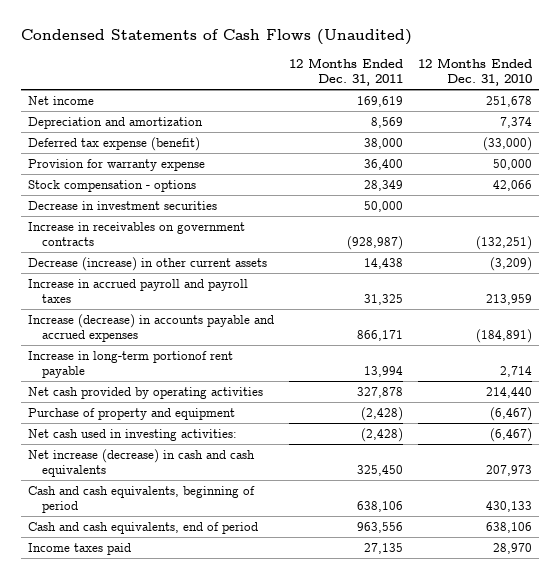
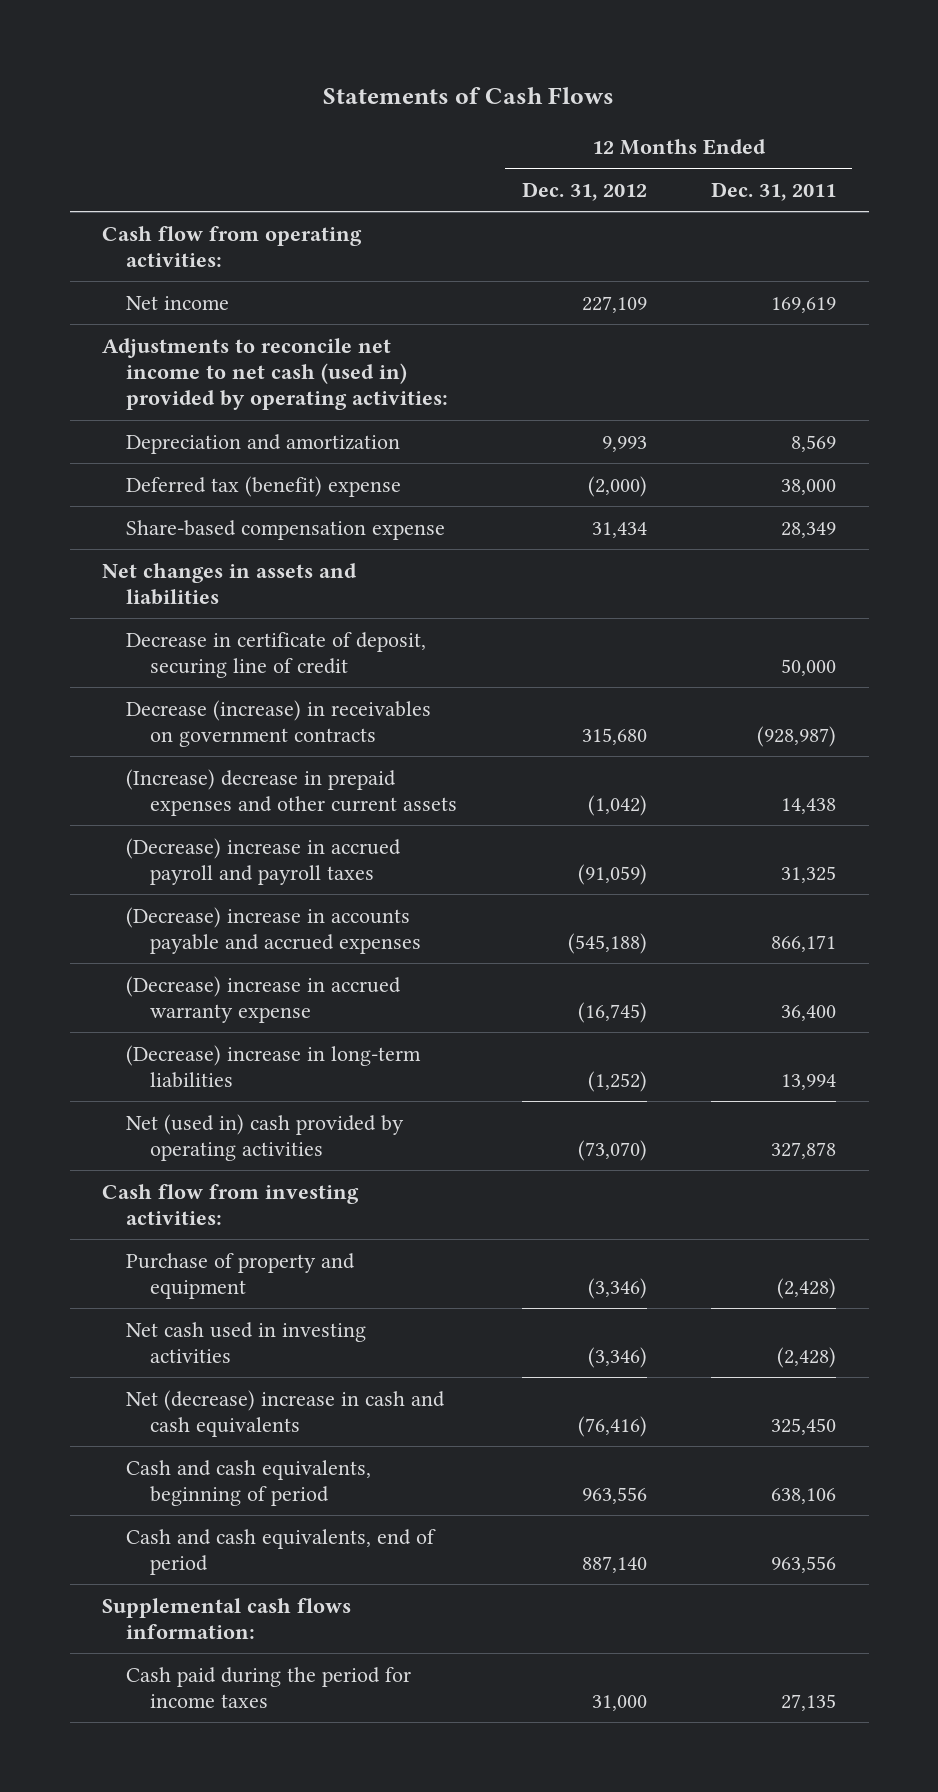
- Condensed Statements of Cash Flows (Unaudited)
+ Statements of Cash Flows
- | 12 Months Ended Dec. 31, 2011 | 12 Months Ended Dec. 31, 2010
+ | 12 Months Ended Dec. 31, 2012 | 12 Months Ended Dec. 31, 2011
+ Cash flow from operating activities:
+ Adjustments to reconcile net income to net cash (used in) provided by operating activities:
- Deferred tax expense (benefit) | 38,000 | (33,000)
- Provision for warranty expense | 36,400 | 50,000
- Stock compensation - options | 28,349 | 42,066
- Decrease in investment securities | 50,000 |
- Increase in receivables on government contracts | (928,987) | (132,251)
- Decrease (increase) in other current assets | 14,438 | (3,209)
- Increase in accrued payroll and payroll taxes | 31,325 | 213,959
- Increase (decrease) in accounts payable and accrued expenses | 866,171 | (184,891)
- Increase in long-term portionof rent payable | 13,994 | 2,714
- Net cash provided by operating activities | 327,878 | 214,440
+ Deferred tax (benefit) expense | (2,000) | 38,000
+ Share-based compensation expense | 31,434 | 28,349
+ Net changes in assets and liabilities
+ Decrease in certificate of deposit, securing line of credit | | 50,000
+ Decrease (increase) in receivables on government contracts | 315,680 | (928,987)
+ (Increase) decrease in prepaid expenses and other current assets | (1,042) | 14,438
+ (Decrease) increase in accrued payroll and payroll taxes | (91,059) | 31,325
+ (Decrease) increase in accounts payable and accrued expenses | (545,188) | 866,171
+ (Decrease) increase in accrued warranty expense | (16,745) | 36,400
+ (Decrease) increase in long-term liabilities | (1,252) | 13,994
+ Net (used in) cash provided by operating activities | (73,070) | 327,878
+ Cash flow from investing activities:
- Net cash used in investing activities: | (2,428) | (6,467)
- Net increase (decrease) in cash and cash equivalents | 325,450 | 207,973
+ Net cash used in investing activities | (3,346) | (2,428)
+ Net (decrease) increase in cash and cash equivalents | (76,416) | 325,450
- Income taxes paid | 27,135 | 28,970
+ Supplemental cash flows information:
+ Cash paid during the period for income taxes | 31,000 | 27,135

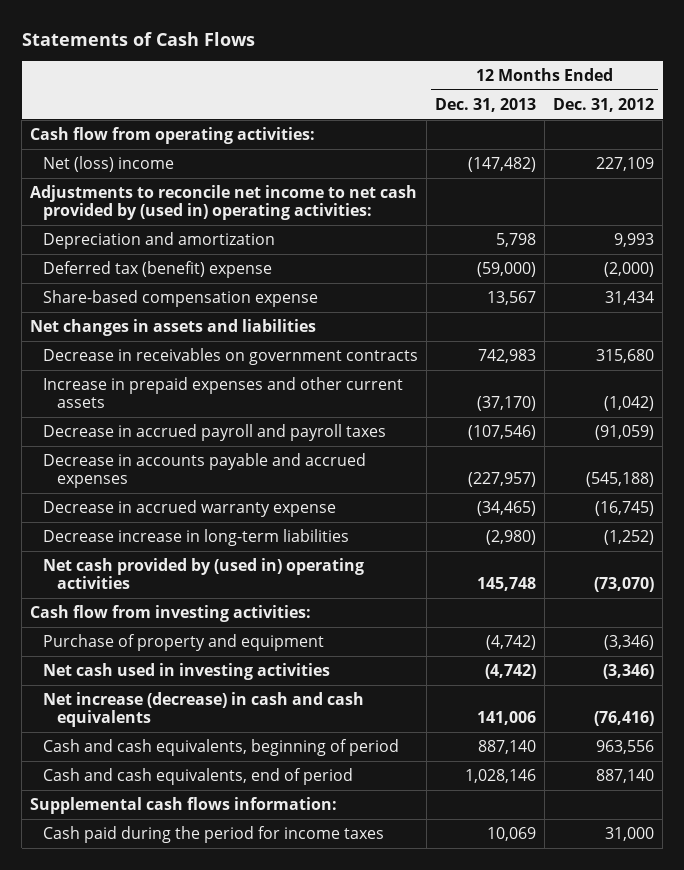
- | 12 Months Ended Dec. 31, 2012 | 12 Months Ended Dec. 31, 2011
+ | 12 Months Ended Dec. 31, 2013 | 12 Months Ended Dec. 31, 2012
- Net income | 227,109 | 169,619
- Adjustments to reconcile net income to net cash (used in) provided by operating activities:
+ Net (loss) income | (147,482) | 227,109
+ Adjustments to reconcile net income to net cash provided by (used in) operating activities:
- Decrease in certificate of deposit, securing line of credit | | 50,000
- Decrease (increase) in receivables on government contracts | 315,680 | (928,987)
- (Increase) decrease in prepaid expenses and other current assets | (1,042) | 14,438
- (Decrease) increase in accrued payroll and payroll taxes | (91,059) | 31,325
- (Decrease) increase in accounts payable and accrued expenses | (545,188) | 866,171
- (Decrease) increase in accrued warranty expense | (16,745) | 36,400
- (Decrease) increase in long-term liabilities | (1,252) | 13,994
- Net (used in) cash provided by operating activities | (73,070) | 327,878
+ Decrease in receivables on government contracts | 742,983 | 315,680
+ Increase in prepaid expenses and other current assets | (37,170) | (1,042)
+ Decrease in accrued payroll and payroll taxes | (107,546) | (91,059)
+ Decrease in accounts payable and accrued expenses | (227,957) | (545,188)
+ Decrease in accrued warranty expense | (34,465) | (16,745)
+ Decrease increase in long-term liabilities | (2,980) | (1,252)
+ Net cash provided by (used in) operating activities | 145,748 | (73,070)
- Net (decrease) increase in cash and cash equivalents | (76,416) | 325,450
+ Net increase (decrease) in cash and cash equivalents | 141,006 | (76,416)

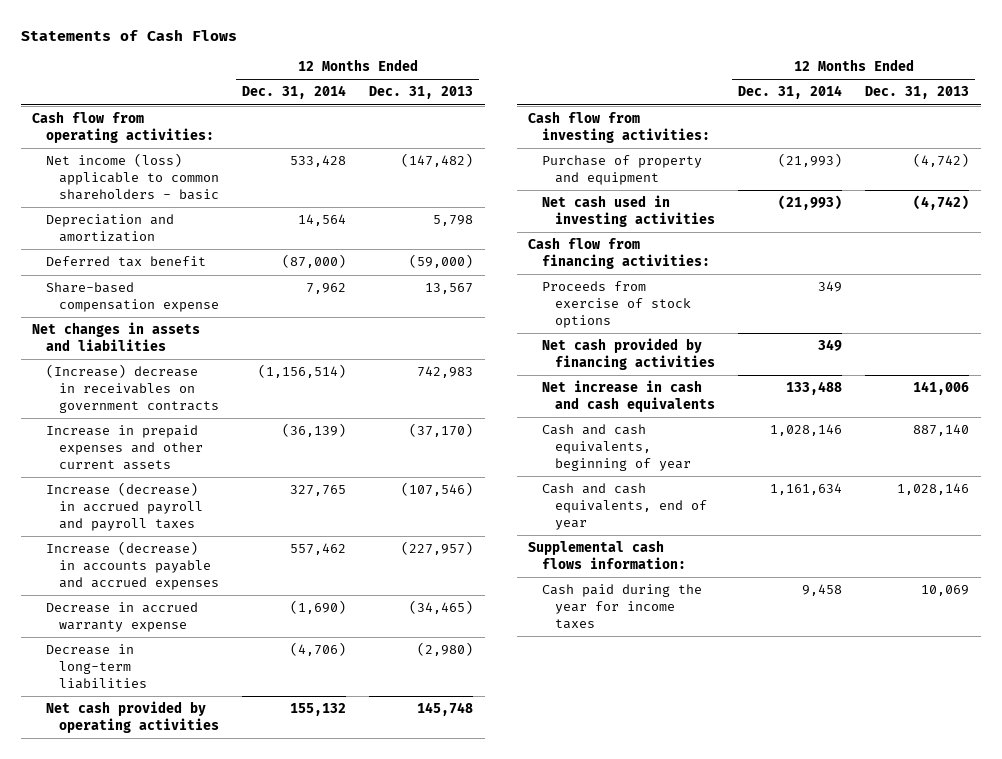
- | 12 Months Ended Dec. 31, 2013 | 12 Months Ended Dec. 31, 2012
+ | 12 Months Ended Dec. 31, 2014 | 12 Months Ended Dec. 31, 2013
- Net (loss) income | (147,482) | 227,109
- Adjustments to reconcile net income to net cash provided by (used in) operating activities:
+ Net income (loss) applicable to common shareholders - basic | 533,428 | (147,482)
- Deferred tax (benefit) expense | (59,000) | (2,000)
+ Deferred tax benefit | (87,000) | (59,000)
- Decrease in receivables on government contracts | 742,983 | 315,680
+ (Increase) decrease in receivables on government contracts | (1,156,514) | 742,983
- Decrease in accrued payroll and payroll taxes | (107,546) | (91,059)
- Decrease in accounts payable and accrued expenses | (227,957) | (545,188)
+ Increase (decrease) in accrued payroll and payroll taxes | 327,765 | (107,546)
+ Increase (decrease) in accounts payable and accrued expenses | 557,462 | (227,957)
- Decrease increase in long-term liabilities | (2,980) | (1,252)
- Net cash provided by (used in) operating activities | 145,748 | (73,070)
+ Decrease in long-term liabilities | (4,706) | (2,980)
+ Net cash provided by operating activities | 155,132 | 145,748
- Net increase (decrease) in cash and cash equivalents | 141,006 | (76,416)
- Cash and cash equivalents, beginning of period | 887,140 | 963,556
- Cash and cash equivalents, end of period | 1,028,146 | 887,140
+ Cash flow from financing activities:
+ Proceeds from exercise of stock options | 349 |
+ Net cash provided by financing activities | 349 |
+ Net increase in cash and cash equivalents | 133,488 | 141,006
+ Cash and cash equivalents, beginning of year | 1,028,146 | 887,140
+ Cash and cash equivalents, end of year | 1,161,634 | 1,028,146
- Cash paid during the period for income taxes | 10,069 | 31,000
+ Cash paid during the year for income taxes | 9,458 | 10,069

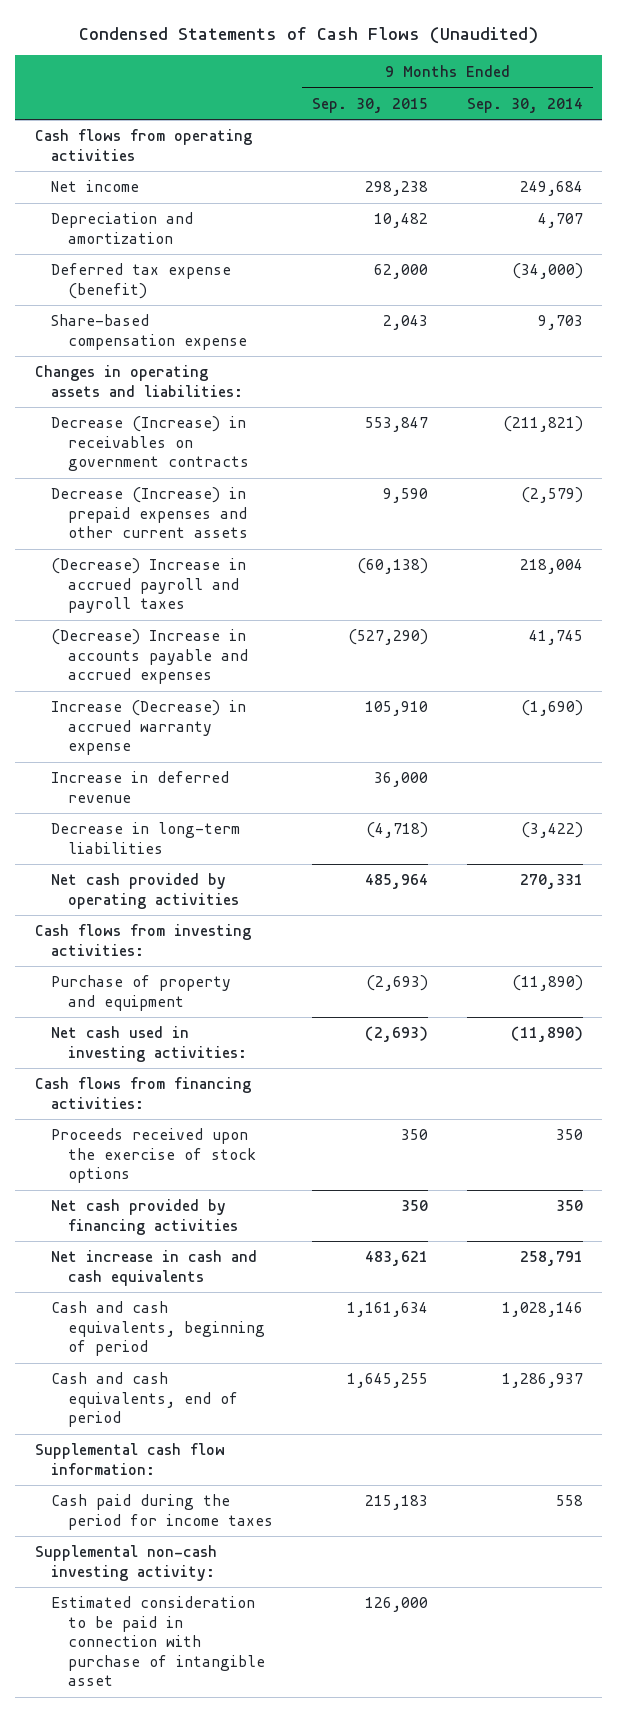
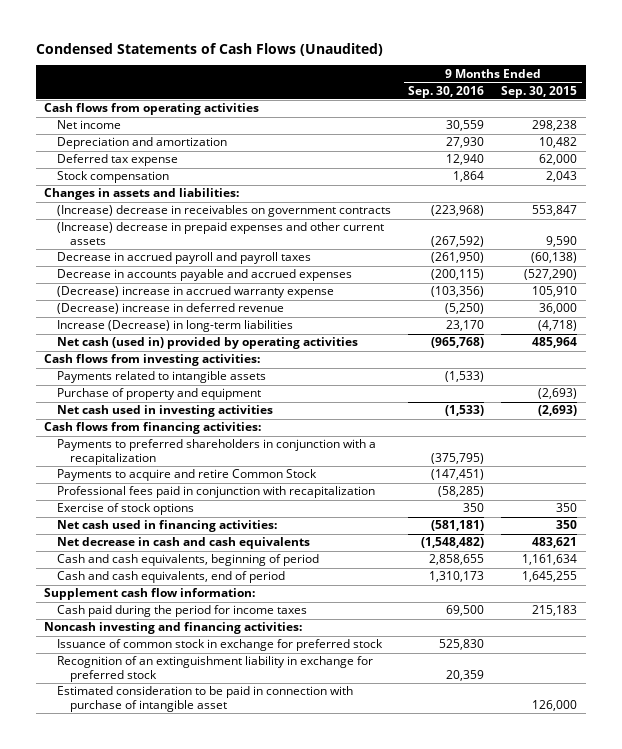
- | 9 Months Ended Sep. 30, 2015 | 9 Months Ended Sep. 30, 2014
+ | 9 Months Ended Sep. 30, 2016 | 9 Months Ended Sep. 30, 2015
- Deferred tax expense (benefit) | 62,000 | (34,000)
- Share-based compensation expense | 2,043 | 9,703
- Changes in operating assets and liabilities:
- Decrease (Increase) in receivables on government contracts | 553,847 | (211,821)
- Decrease (Increase) in prepaid expenses and other current assets | 9,590 | (2,579)
- (Decrease) Increase in accrued payroll and payroll taxes | (60,138) | 218,004
- (Decrease) Increase in accounts payable and accrued expenses | (527,290) | 41,745
- Increase (Decrease) in accrued warranty expense | 105,910 | (1,690)
- Increase in deferred revenue | 36,000 |
- Decrease in long-term liabilities | (4,718) | (3,422)
- Net cash provided by operating activities | 485,964 | 270,331
+ Deferred tax expense | 12,940 | 62,000
+ Stock compensation | 1,864 | 2,043
+ Changes in assets and liabilities:
+ (Increase) decrease in receivables on government contracts | (223,968) | 553,847
+ (Increase) decrease in prepaid expenses and other current assets | (267,592) | 9,590
+ Decrease in accrued payroll and payroll taxes | (261,950) | (60,138)
+ Decrease in accounts payable and accrued expenses | (200,115) | (527,290)
+ (Decrease) increase in accrued warranty expense | (103,356) | 105,910
+ (Decrease) increase in deferred revenue | (5,250) | 36,000
+ Increase (Decrease) in long-term liabilities | 23,170 | (4,718)
+ Net cash (used in) provided by operating activities | (965,768) | 485,964
+ Payments related to intangible assets | (1,533) |
- Net cash used in investing activities: | (2,693) | (11,890)
+ Net cash used in investing activities | (1,533) | (2,693)
- Proceeds received upon the exercise of stock options | 350 | 350
- Net cash provided by financing activities | 350 | 350
- Net increase in cash and cash equivalents | 483,621 | 258,791
+ Payments to preferred shareholders in conjunction with a recapitalization | (375,795) |
+ Payments to acquire and retire Common Stock | (147,451) |
+ Professional fees paid in conjunction with recapitalization | (58,285) |
+ Exercise of stock options | 350 | 350
+ Net cash used in financing activities: | (581,181) | 350
+ Net decrease in cash and cash equivalents | (1,548,482) | 483,621
- Supplemental cash flow information:
+ Supplement cash flow information:
- Supplemental non-cash investing activity:
+ Noncash investing and financing activities:
+ Issuance of common stock in exchange for preferred stock | 525,830 |
+ Recognition of an extinguishment liability in exchange for preferred stock | 20,359 |

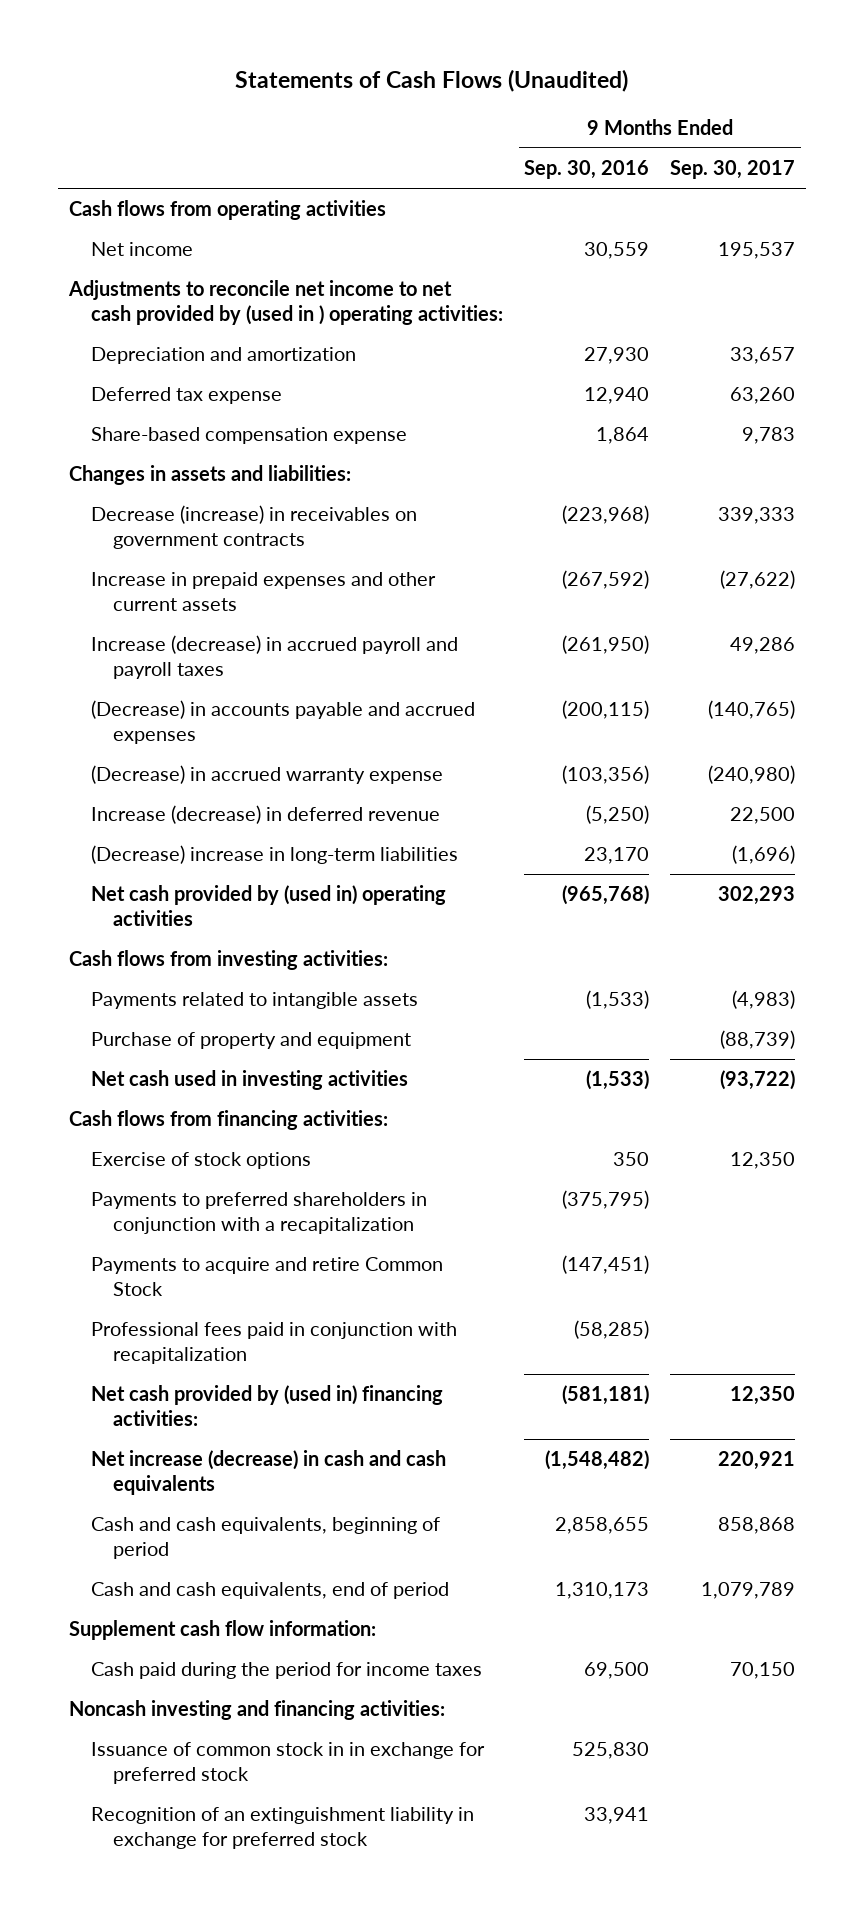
- Condensed Statements of Cash Flows (Unaudited)
+ Statements of Cash Flows (Unaudited)
- | 9 Months Ended Sep. 30, 2016 | 9 Months Ended Sep. 30, 2015
+ | 9 Months Ended Sep. 30, 2016 | 9 Months Ended Sep. 30, 2017
+ Adjustments to reconcile net income to net cash provided by (used in ) operating activities:
- Stock compensation | 1,864 | 2,043
+ Share-based compensation expense | 1,864 | 9,783
- (Increase) decrease in receivables on government contracts | (223,968) | 553,847
- (Increase) decrease in prepaid expenses and other current assets | (267,592) | 9,590
- Decrease in accrued payroll and payroll taxes | (261,950) | (60,138)
- Decrease in accounts payable and accrued expenses | (200,115) | (527,290)
- (Decrease) increase in accrued warranty expense | (103,356) | 105,910
- (Decrease) increase in deferred revenue | (5,250) | 36,000
- Increase (Decrease) in long-term liabilities | 23,170 | (4,718)
- Net cash (used in) provided by operating activities | (965,768) | 485,964
+ Decrease (increase) in receivables on government contracts | (223,968) | 339,333
+ Increase in prepaid expenses and other current assets | (267,592) | (27,622)
+ Increase (decrease) in accrued payroll and payroll taxes | (261,950) | 49,286
+ (Decrease) in accounts payable and accrued expenses | (200,115) | (140,765)
+ (Decrease) in accrued warranty expense | (103,356) | (240,980)
+ Increase (decrease) in deferred revenue | (5,250) | 22,500
+ (Decrease) increase in long-term liabilities | 23,170 | (1,696)
+ Net cash provided by (used in) operating activities | (965,768) | 302,293
moved up: Exercise of stock options | 350 | 12,350
- Net cash used in financing activities: | (581,181) | 350
- Net decrease in cash and cash equivalents | (1,548,482) | 483,621
+ Net cash provided by (used in) financing activities: | (581,181) | 12,350
+ Net increase (decrease) in cash and cash equivalents | (1,548,482) | 220,921
- Issuance of common stock in exchange for preferred stock | 525,830 |
- Recognition of an extinguishment liability in exchange for preferred stock | 20,359 |
- Estimated consideration to be paid in connection with purchase of intangible asset | | 126,000
+ Issuance of common stock in in exchange for preferred stock | 525,830 |
+ Recognition of an extinguishment liability in exchange for preferred stock | 33,941 |

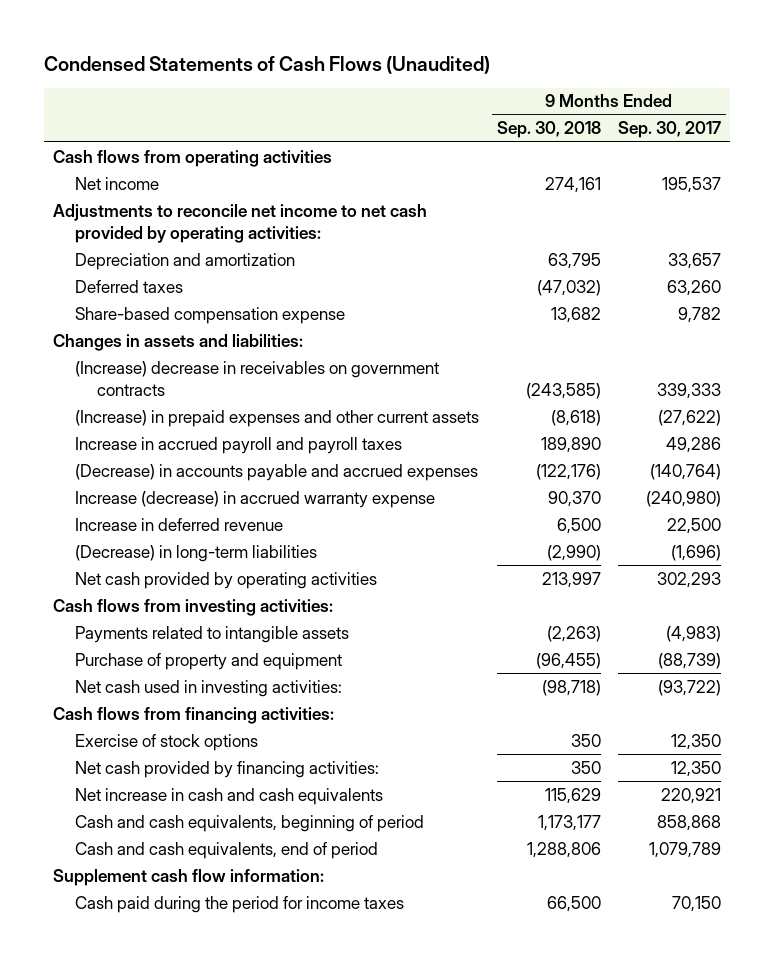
- Statements of Cash Flows (Unaudited)
+ Condensed Statements of Cash Flows (Unaudited)
- | 9 Months Ended Sep. 30, 2016 | 9 Months Ended Sep. 30, 2017
+ | 9 Months Ended Sep. 30, 2018 | 9 Months Ended Sep. 30, 2017
- Adjustments to reconcile net income to net cash provided by (used in ) operating activities:
+ Adjustments to reconcile net income to net cash provided by operating activities:
- Deferred tax expense | 12,940 | 63,260
- Share-based compensation expense | 1,864 | 9,783
+ Deferred taxes | (47,032) | 63,260
+ Share-based compensation expense | 13,682 | 9,782
- Decrease (increase) in receivables on government contracts | (223,968) | 339,333
- Increase in prepaid expenses and other current assets | (267,592) | (27,622)
- Increase (decrease) in accrued payroll and payroll taxes | (261,950) | 49,286
- (Decrease) in accounts payable and accrued expenses | (200,115) | (140,765)
- (Decrease) in accrued warranty expense | (103,356) | (240,980)
- Increase (decrease) in deferred revenue | (5,250) | 22,500
- (Decrease) increase in long-term liabilities | 23,170 | (1,696)
- Net cash provided by (used in) operating activities | (965,768) | 302,293
+ (Increase) decrease in receivables on government contracts | (243,585) | 339,333
+ (Increase) in prepaid expenses and other current assets | (8,618) | (27,622)
+ Increase in accrued payroll and payroll taxes | 189,890 | 49,286
+ (Decrease) in accounts payable and accrued expenses | (122,176) | (140,764)
+ Increase (decrease) in accrued warranty expense | 90,370 | (240,980)
+ Increase in deferred revenue | 6,500 | 22,500
+ (Decrease) in long-term liabilities | (2,990) | (1,696)
+ Net cash provided by operating activities | 213,997 | 302,293
- Net cash used in investing activities | (1,533) | (93,722)
+ Net cash used in investing activities: | (98,718) | (93,722)
- Payments to preferred shareholders in conjunction with a recapitalization | (375,795) |
- Payments to acquire and retire Common Stock | (147,451) |
- Professional fees paid in conjunction with recapitalization | (58,285) |
- Net cash provided by (used in) financing activities: | (581,181) | 12,350
- Net increase (decrease) in cash and cash equivalents | (1,548,482) | 220,921
+ Net cash provided by financing activities: | 350 | 12,350
+ Net increase in cash and cash equivalents | 115,629 | 220,921
- Noncash investing and financing activities:
- Issuance of common stock in in exchange for preferred stock | 525,830 |
- Recognition of an extinguishment liability in exchange for preferred stock | 33,941 |

